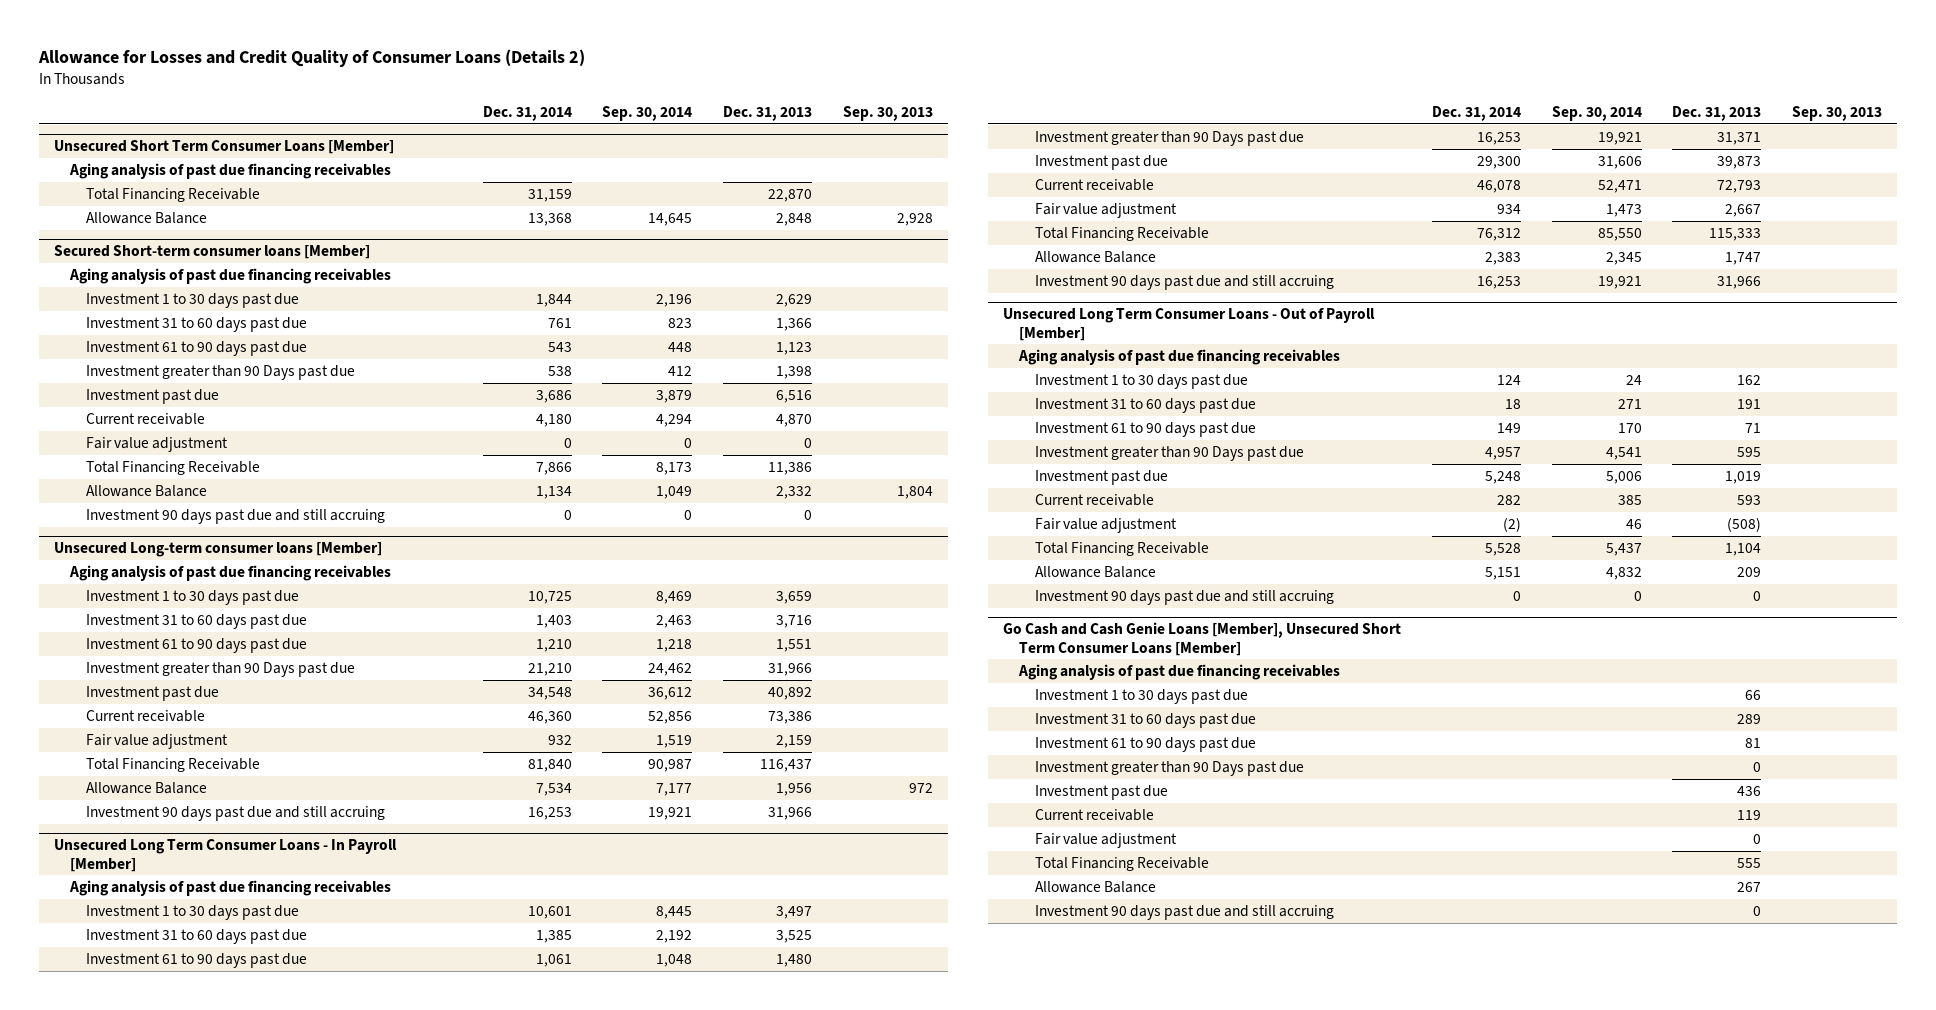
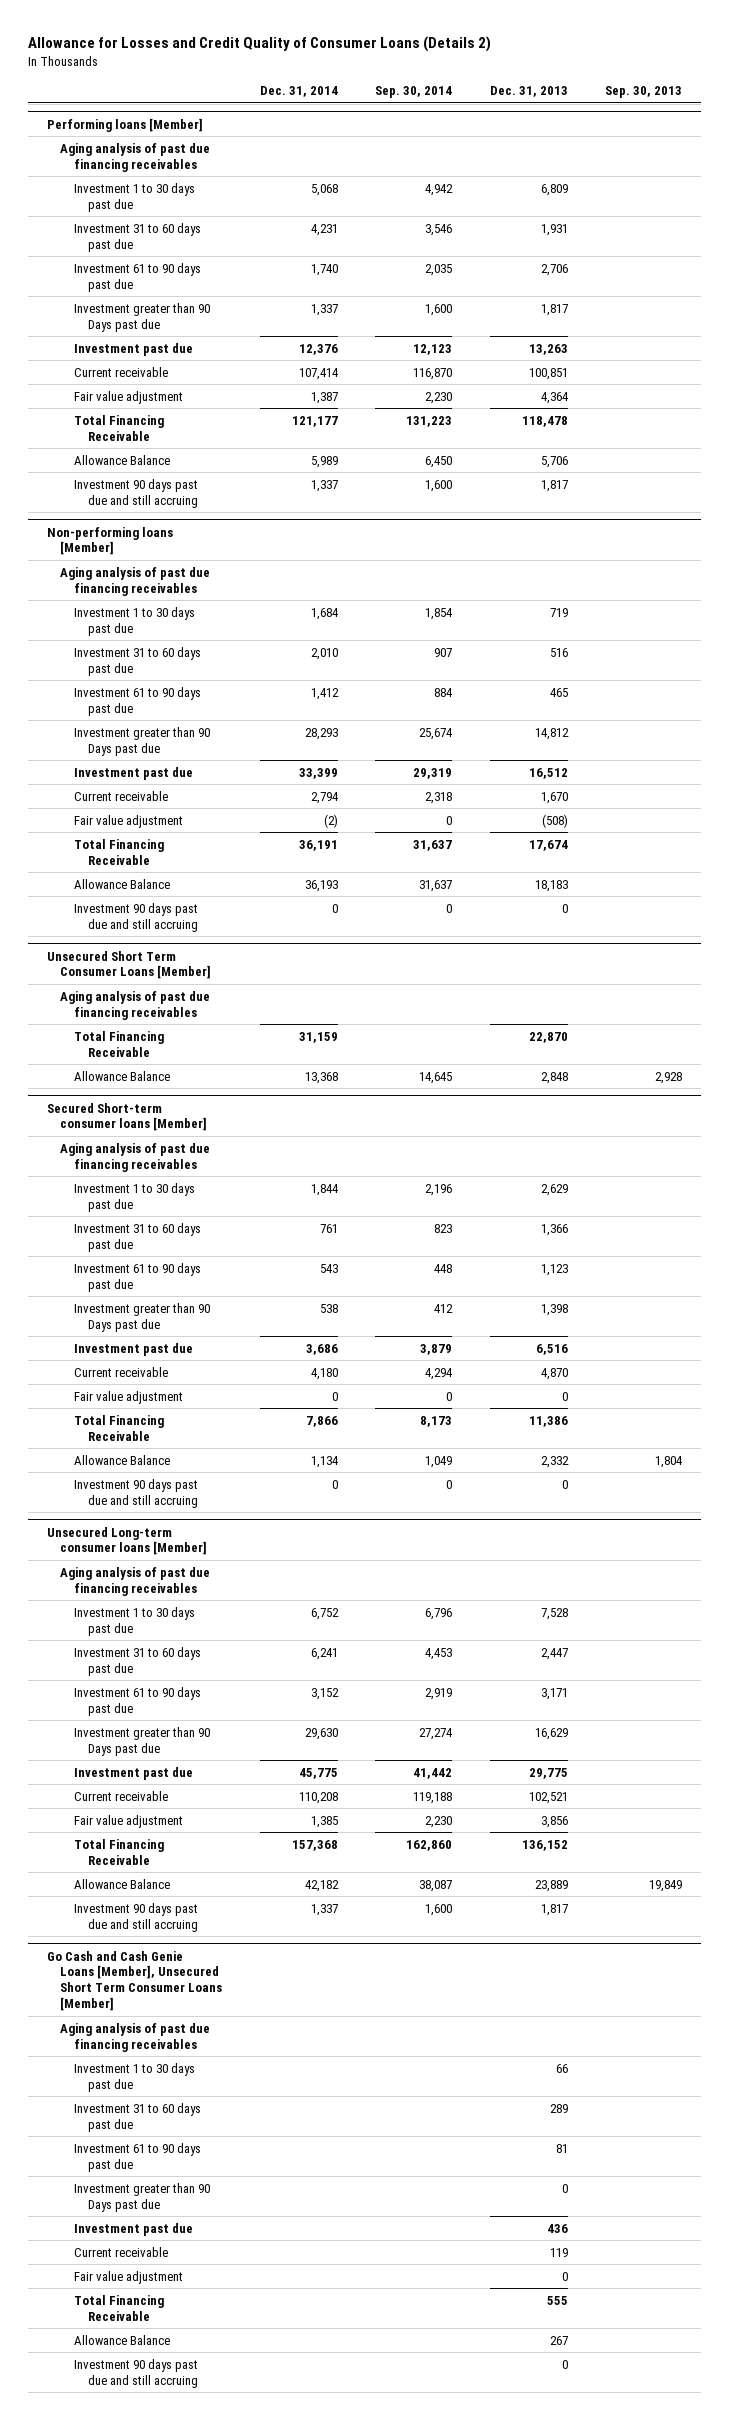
+ Performing loans [Member]
+ Aging analysis of past due financing receivables
+ Investment 1 to 30 days past due | 5,068 | 4,942 | 6,809 |
+ Investment 31 to 60 days past due | 4,231 | 3,546 | 1,931 |
+ Investment 61 to 90 days past due | 1,740 | 2,035 | 2,706 |
+ Investment greater than 90 Days past due | 1,337 | 1,600 | 1,817 |
+ Investment past due | 12,376 | 12,123 | 13,263 |
+ Current receivable | 107,414 | 116,870 | 100,851 |
+ Fair value adjustment | 1,387 | 2,230 | 4,364 |
+ Total Financing Receivable | 121,177 | 131,223 | 118,478 |
+ Allowance Balance | 5,989 | 6,450 | 5,706 |
+ Investment 90 days past due and still accruing | 1,337 | 1,600 | 1,817 |
+ Non-performing loans [Member]
+ Aging analysis of past due financing receivables
+ Investment 1 to 30 days past due | 1,684 | 1,854 | 719 |
+ Investment 31 to 60 days past due | 2,010 | 907 | 516 |
+ Investment 61 to 90 days past due | 1,412 | 884 | 465 |
+ Investment greater than 90 Days past due | 28,293 | 25,674 | 14,812 |
+ Investment past due | 33,399 | 29,319 | 16,512 |
+ Current receivable | 2,794 | 2,318 | 1,670 |
+ Fair value adjustment | (2) | 0 | (508) |
+ Total Financing Receivable | 36,191 | 31,637 | 17,674 |
+ Allowance Balance | 36,193 | 31,637 | 18,183 |
+ Investment 90 days past due and still accruing | 0 | 0 | 0 |
@ Unsecured Long-term consumer loans [Member]
- Investment 1 to 30 days past due | 10,725 | 8,469 | 3,659 |
- Investment 31 to 60 days past due | 1,403 | 2,463 | 3,716 |
- Investment 61 to 90 days past due | 1,210 | 1,218 | 1,551 |
- Investment greater than 90 Days past due | 21,210 | 24,462 | 31,966 |
- Investment past due | 34,548 | 36,612 | 40,892 |
- Current receivable | 46,360 | 52,856 | 73,386 |
- Fair value adjustment | 932 | 1,519 | 2,159 |
- Total Financing Receivable | 81,840 | 90,987 | 116,437 |
- Allowance Balance | 7,534 | 7,177 | 1,956 | 972
- Investment 90 days past due and still accruing | 16,253 | 19,921 | 31,966 |
- Unsecured Long Term Consumer Loans - In Payroll [Member]
- Aging analysis of past due financing receivables
- Investment 1 to 30 days past due | 10,601 | 8,445 | 3,497 |
- Investment 31 to 60 days past due | 1,385 | 2,192 | 3,525 |
- Investment 61 to 90 days past due | 1,061 | 1,048 | 1,480 |
- Investment greater than 90 Days past due | 16,253 | 19,921 | 31,371 |
- Investment past due | 29,300 | 31,606 | 39,873 |
- Current receivable | 46,078 | 52,471 | 72,793 |
- Fair value adjustment | 934 | 1,473 | 2,667 |
- Total Financing Receivable | 76,312 | 85,550 | 115,333 |
- Allowance Balance | 2,383 | 2,345 | 1,747 |
- Investment 90 days past due and still accruing | 16,253 | 19,921 | 31,966 |
- Unsecured Long Term Consumer Loans - Out of Payroll [Member]
- Aging analysis of past due financing receivables
- Investment 1 to 30 days past due | 124 | 24 | 162 |
- Investment 31 to 60 days past due | 18 | 271 | 191 |
- Investment 61 to 90 days past due | 149 | 170 | 71 |
- Investment greater than 90 Days past due | 4,957 | 4,541 | 595 |
- Investment past due | 5,248 | 5,006 | 1,019 |
- Current receivable | 282 | 385 | 593 |
- Fair value adjustment | (2) | 46 | (508) |
- Total Financing Receivable | 5,528 | 5,437 | 1,104 |
- Allowance Balance | 5,151 | 4,832 | 209 |
- Investment 90 days past due and still accruing | 0 | 0 | 0 |
@ Unsecured Long-term consumer loans [Member]
+ Investment 1 to 30 days past due | 6,752 | 6,796 | 7,528 |
+ Investment 31 to 60 days past due | 6,241 | 4,453 | 2,447 |
+ Investment 61 to 90 days past due | 3,152 | 2,919 | 3,171 |
+ Investment greater than 90 Days past due | 29,630 | 27,274 | 16,629 |
+ Investment past due | 45,775 | 41,442 | 29,775 |
+ Current receivable | 110,208 | 119,188 | 102,521 |
+ Fair value adjustment | 1,385 | 2,230 | 3,856 |
+ Total Financing Receivable | 157,368 | 162,860 | 136,152 |
+ Allowance Balance | 42,182 | 38,087 | 23,889 | 19,849
+ Investment 90 days past due and still accruing | 1,337 | 1,600 | 1,817 |

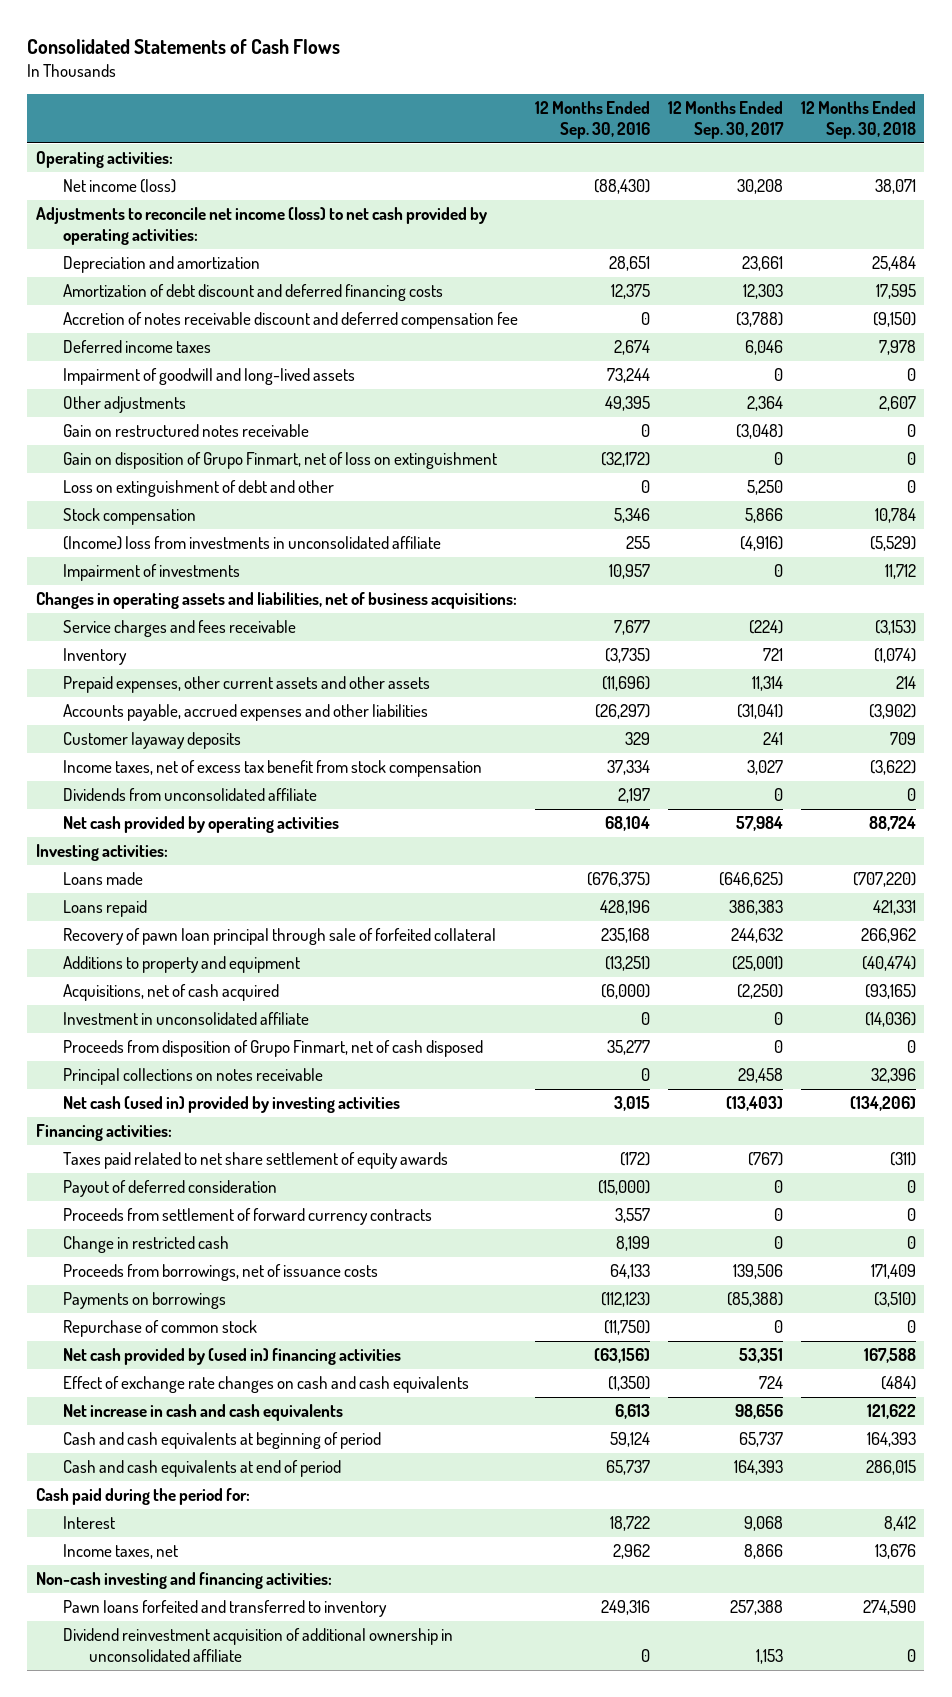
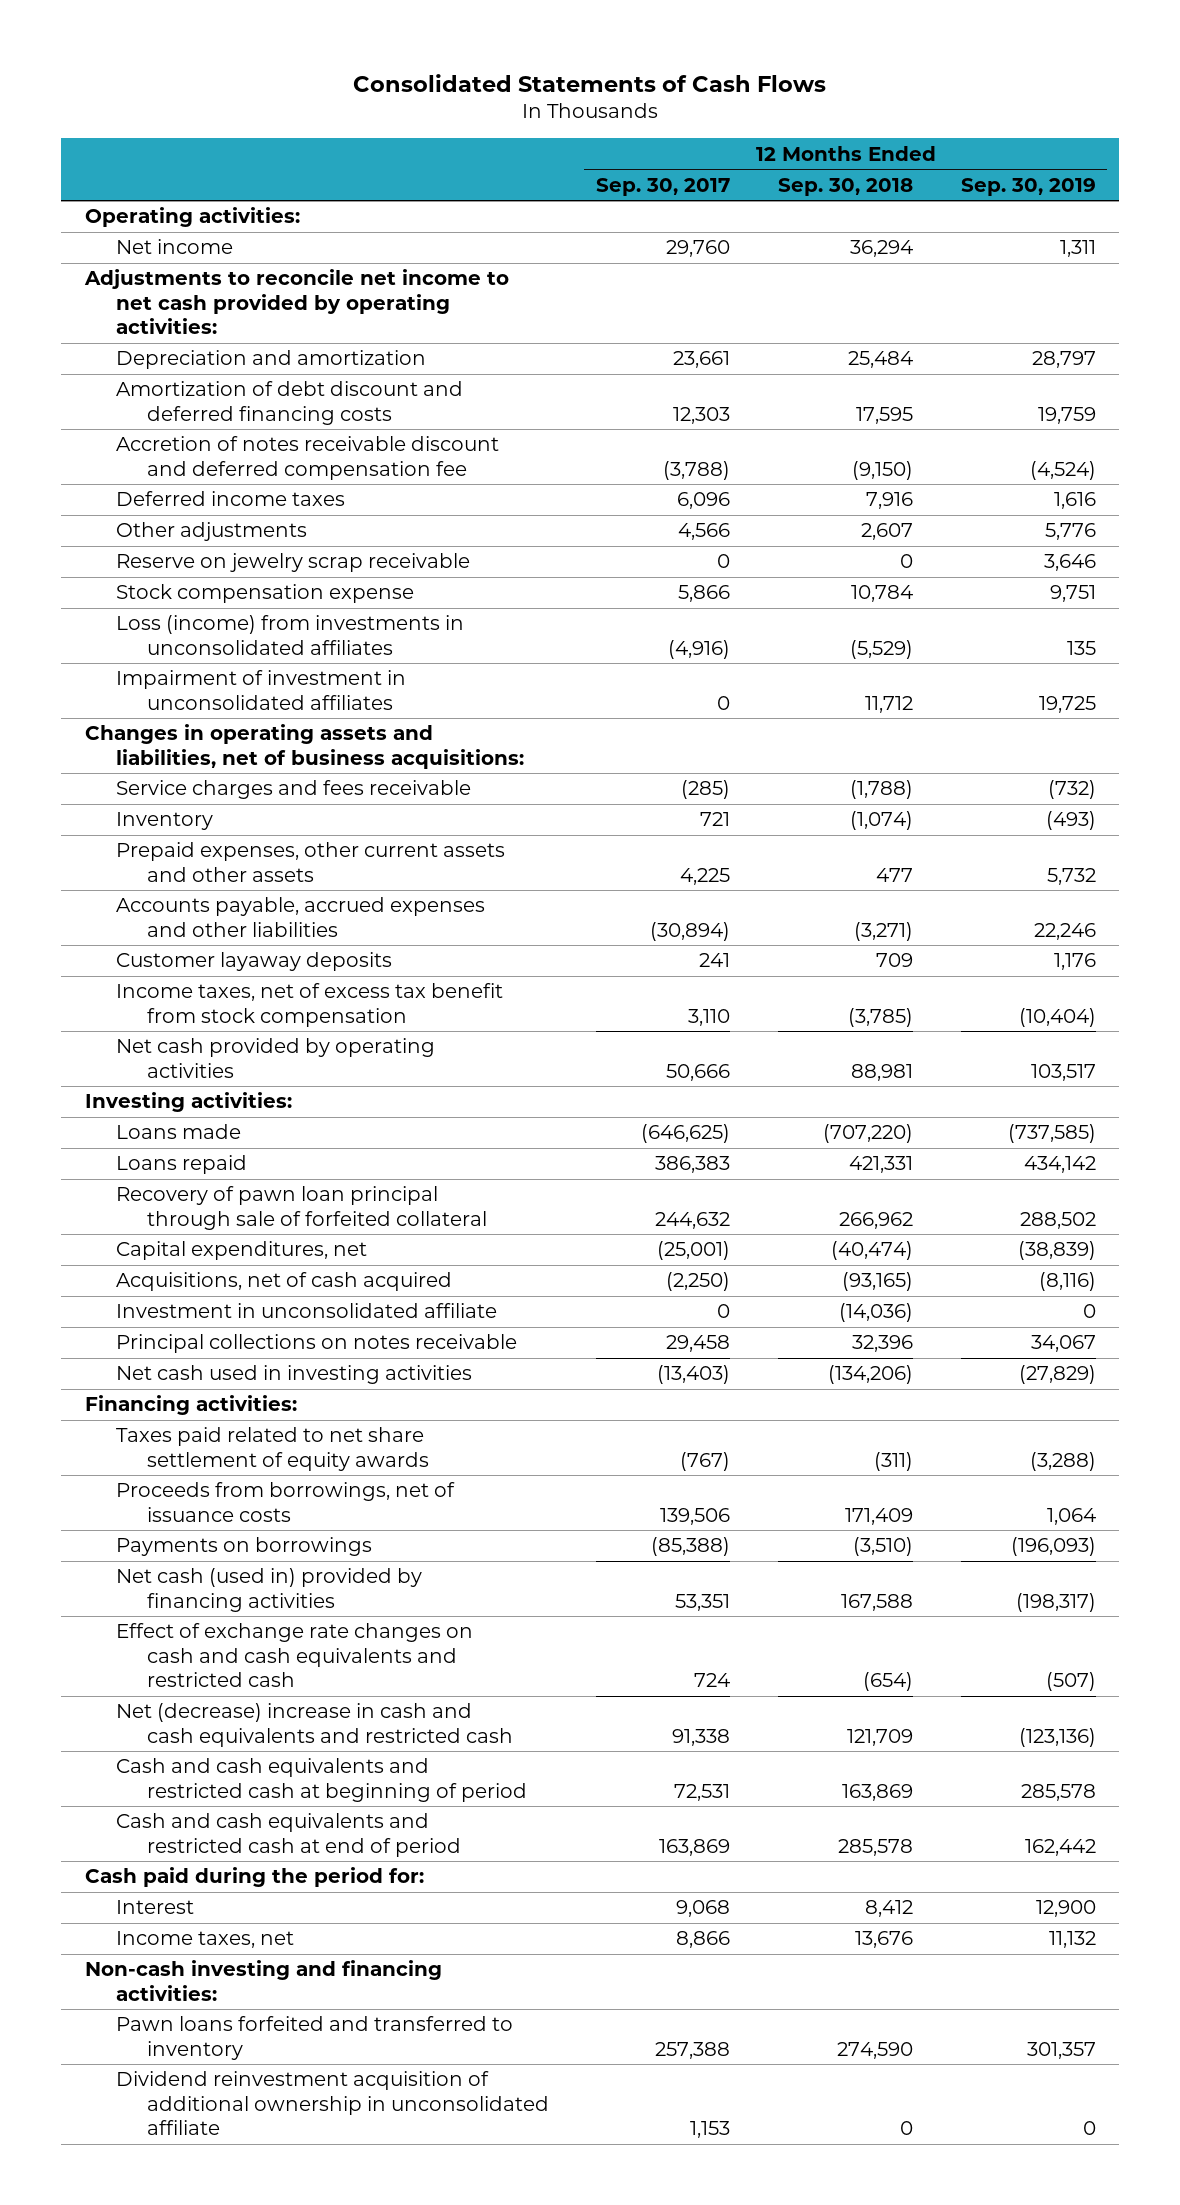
- | 12 Months Ended Sep. 30, 2016 | 12 Months Ended Sep. 30, 2017 | 12 Months Ended Sep. 30, 2018
+ | 12 Months Ended Sep. 30, 2017 | 12 Months Ended Sep. 30, 2018 | 12 Months Ended Sep. 30, 2019
- Net income (loss) | (88,430) | 30,208 | 38,071
- Adjustments to reconcile net income (loss) to net cash provided by operating activities:
+ Net income | 29,760 | 36,294 | 1,311
+ Adjustments to reconcile net income to net cash provided by operating activities:
- Deferred income taxes | 2,674 | 6,046 | 7,978
- Impairment of goodwill and long-lived assets | 73,244 | 0 | 0
- Other adjustments | 49,395 | 2,364 | 2,607
- Gain on restructured notes receivable | 0 | (3,048) | 0
- Gain on disposition of Grupo Finmart, net of loss on extinguishment | (32,172) | 0 | 0
- Loss on extinguishment of debt and other | 0 | 5,250 | 0
- Stock compensation | 5,346 | 5,866 | 10,784
- (Income) loss from investments in unconsolidated affiliate | 255 | (4,916) | (5,529)
- Impairment of investments | 10,957 | 0 | 11,712
+ Deferred income taxes | 6,096 | 7,916 | 1,616
+ Other adjustments | 4,566 | 2,607 | 5,776
+ Reserve on jewelry scrap receivable | 0 | 0 | 3,646
+ Stock compensation expense | 5,866 | 10,784 | 9,751
+ Loss (income) from investments in unconsolidated affiliates | (4,916) | (5,529) | 135
+ Impairment of investment in unconsolidated affiliates | 0 | 11,712 | 19,725
- Service charges and fees receivable | 7,677 | (224) | (3,153)
+ Service charges and fees receivable | (285) | (1,788) | (732)
- Prepaid expenses, other current assets and other assets | (11,696) | 11,314 | 214
- Accounts payable, accrued expenses and other liabilities | (26,297) | (31,041) | (3,902)
+ Prepaid expenses, other current assets and other assets | 4,225 | 477 | 5,732
+ Accounts payable, accrued expenses and other liabilities | (30,894) | (3,271) | 22,246
- Income taxes, net of excess tax benefit from stock compensation | 37,334 | 3,027 | (3,622)
- Dividends from unconsolidated affiliate | 2,197 | 0 | 0
- Net cash provided by operating activities | 68,104 | 57,984 | 88,724
+ Income taxes, net of excess tax benefit from stock compensation | 3,110 | (3,785) | (10,404)
+ Net cash provided by operating activities | 50,666 | 88,981 | 103,517
- Additions to property and equipment | (13,251) | (25,001) | (40,474)
+ Capital expenditures, net | (25,001) | (40,474) | (38,839)
- Proceeds from disposition of Grupo Finmart, net of cash disposed | 35,277 | 0 | 0
- Net cash (used in) provided by investing activities | 3,015 | (13,403) | (134,206)
+ Net cash used in investing activities | (13,403) | (134,206) | (27,829)
- Payout of deferred consideration | (15,000) | 0 | 0
- Proceeds from settlement of forward currency contracts | 3,557 | 0 | 0
- Change in restricted cash | 8,199 | 0 | 0
- Repurchase of common stock | (11,750) | 0 | 0
- Net cash provided by (used in) financing activities | (63,156) | 53,351 | 167,588
- Effect of exchange rate changes on cash and cash equivalents | (1,350) | 724 | (484)
- Net increase in cash and cash equivalents | 6,613 | 98,656 | 121,622
- Cash and cash equivalents at beginning of period | 59,124 | 65,737 | 164,393
- Cash and cash equivalents at end of period | 65,737 | 164,393 | 286,015
+ Net cash (used in) provided by financing activities | 53,351 | 167,588 | (198,317)
+ Effect of exchange rate changes on cash and cash equivalents and restricted cash | 724 | (654) | (507)
+ Net (decrease) increase in cash and cash equivalents and restricted cash | 91,338 | 121,709 | (123,136)
+ Cash and cash equivalents and restricted cash at beginning of period | 72,531 | 163,869 | 285,578
+ Cash and cash equivalents and restricted cash at end of period | 163,869 | 285,578 | 162,442

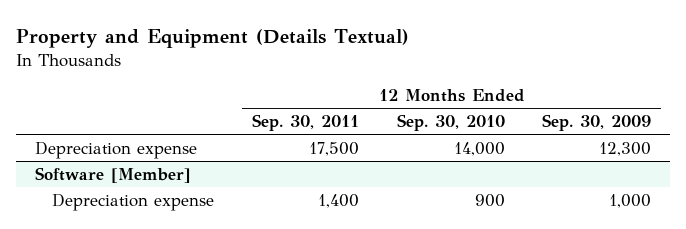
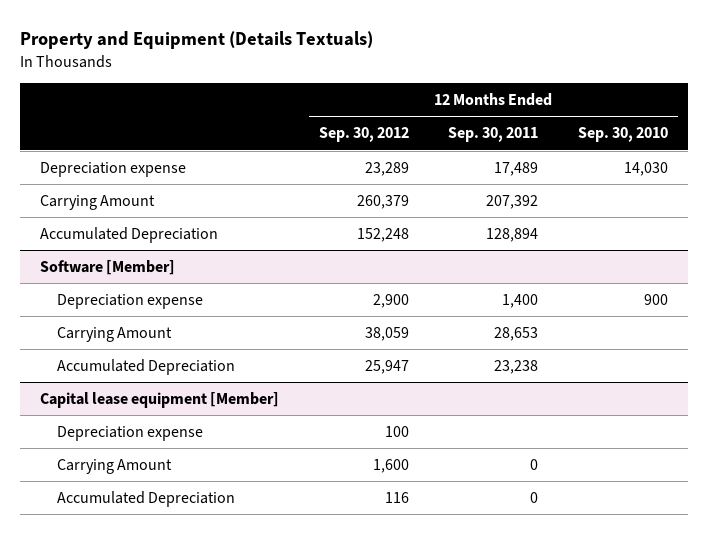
- Property and Equipment (Details Textual)
+ Property and Equipment (Details Textuals)
- | 12 Months Ended Sep. 30, 2011 | 12 Months Ended Sep. 30, 2010 | 12 Months Ended Sep. 30, 2009
+ | 12 Months Ended Sep. 30, 2012 | 12 Months Ended Sep. 30, 2011 | 12 Months Ended Sep. 30, 2010
- Depreciation expense | 17,500 | 14,000 | 12,300
+ Depreciation expense | 23,289 | 17,489 | 14,030
+ Carrying Amount | 260,379 | 207,392 |
+ Accumulated Depreciation | 152,248 | 128,894 |
@ Software [Member]
+ Carrying Amount | 38,059 | 28,653 |
+ Accumulated Depreciation | 25,947 | 23,238 |
+ Capital lease equipment [Member]
+ Depreciation expense | 100 | |
+ Carrying Amount | 1,600 | 0 |
+ Accumulated Depreciation | 116 | 0 |

